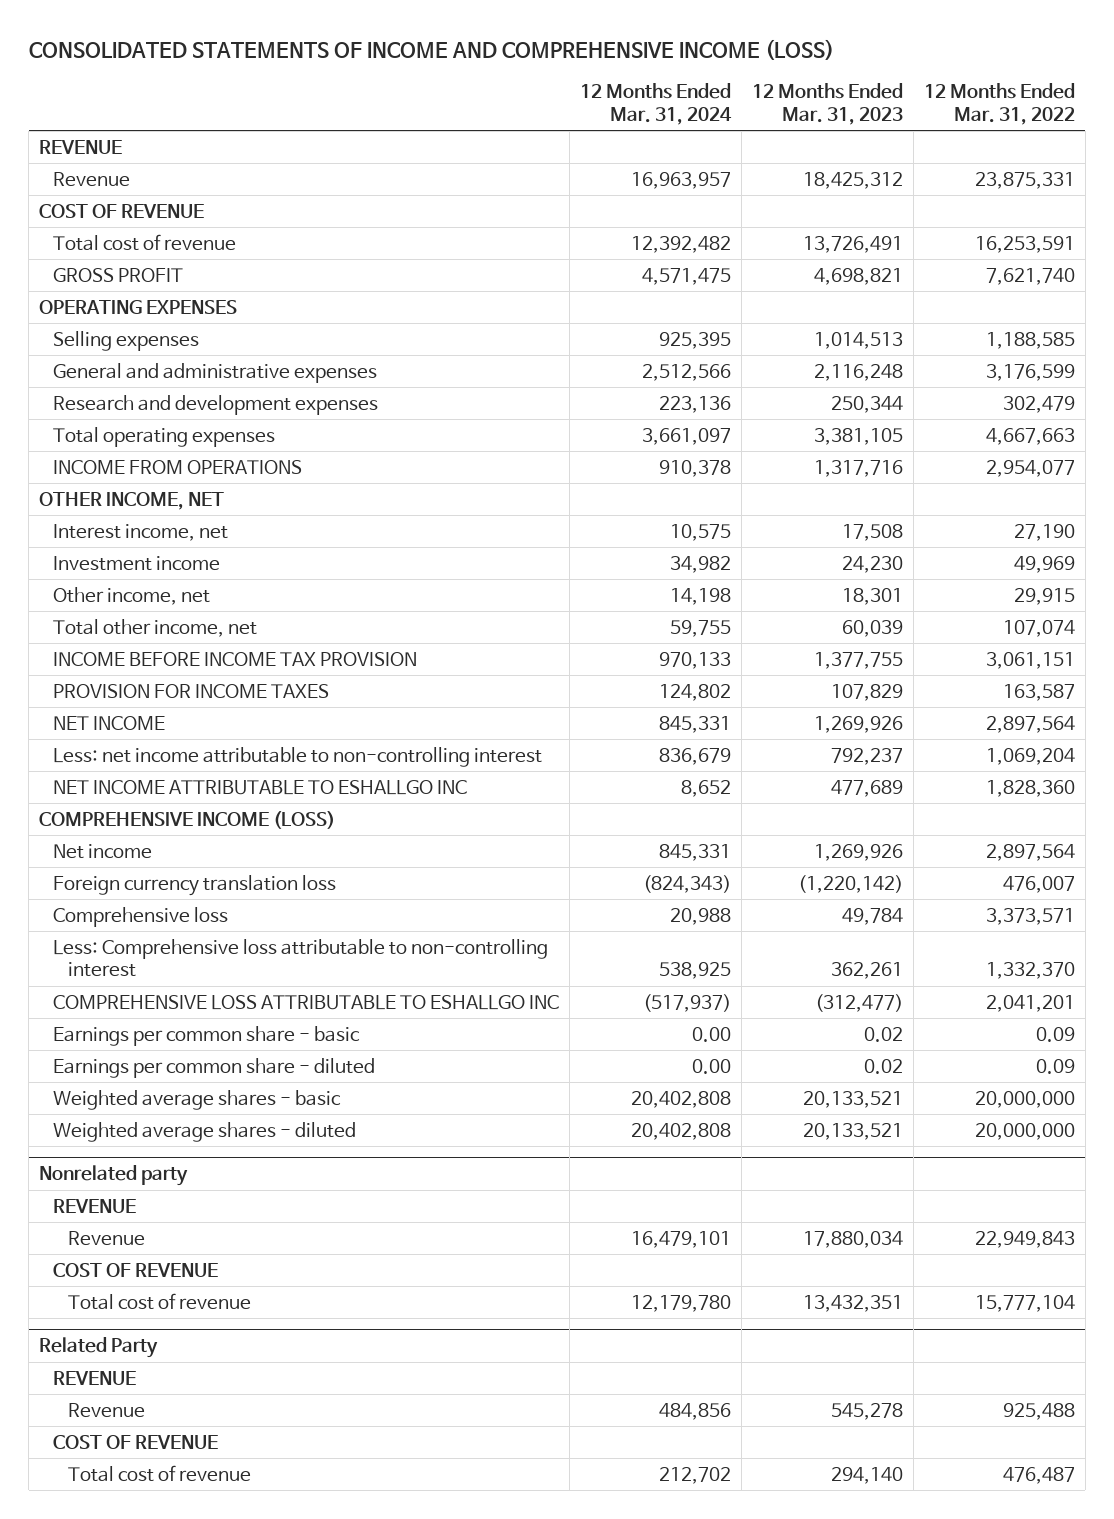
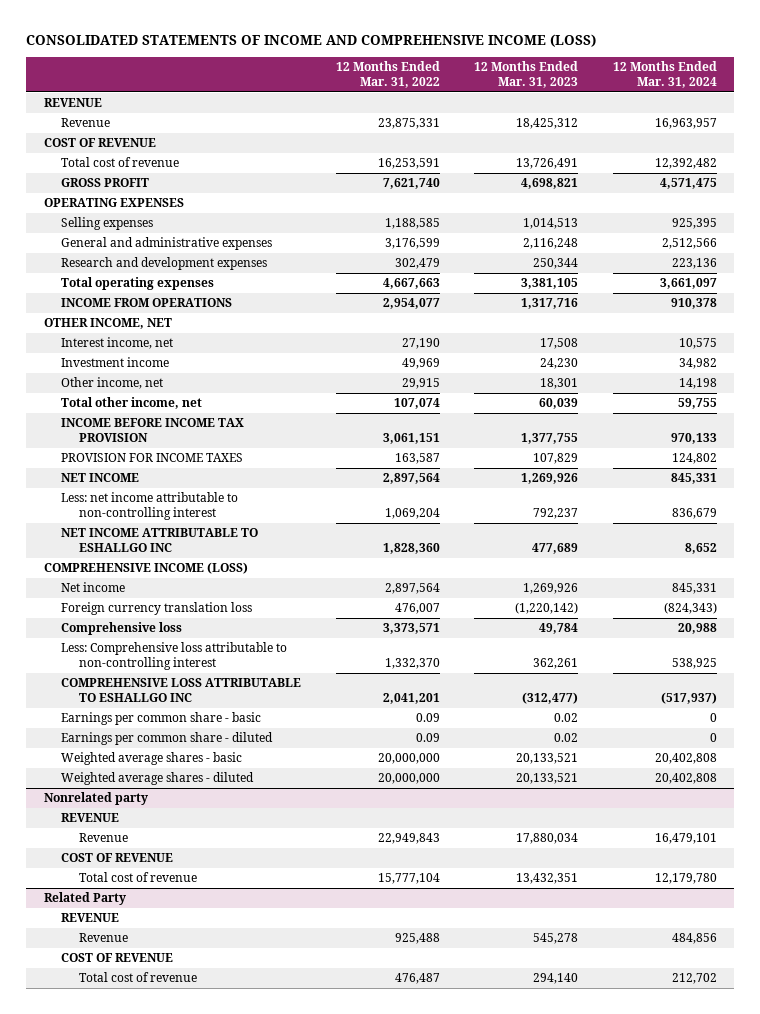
- | 12 Months Ended Mar. 31, 2024 | 12 Months Ended Mar. 31, 2023 | 12 Months Ended Mar. 31, 2022
+ | 12 Months Ended Mar. 31, 2022 | 12 Months Ended Mar. 31, 2023 | 12 Months Ended Mar. 31, 2024
- Earnings per common share - basic | 0.00 | 0.02 | 0.09
- Earnings per common share - diluted | 0.00 | 0.02 | 0.09
+ Earnings per common share - basic | 0.09 | 0.02 | 0
+ Earnings per common share - diluted | 0.09 | 0.02 | 0

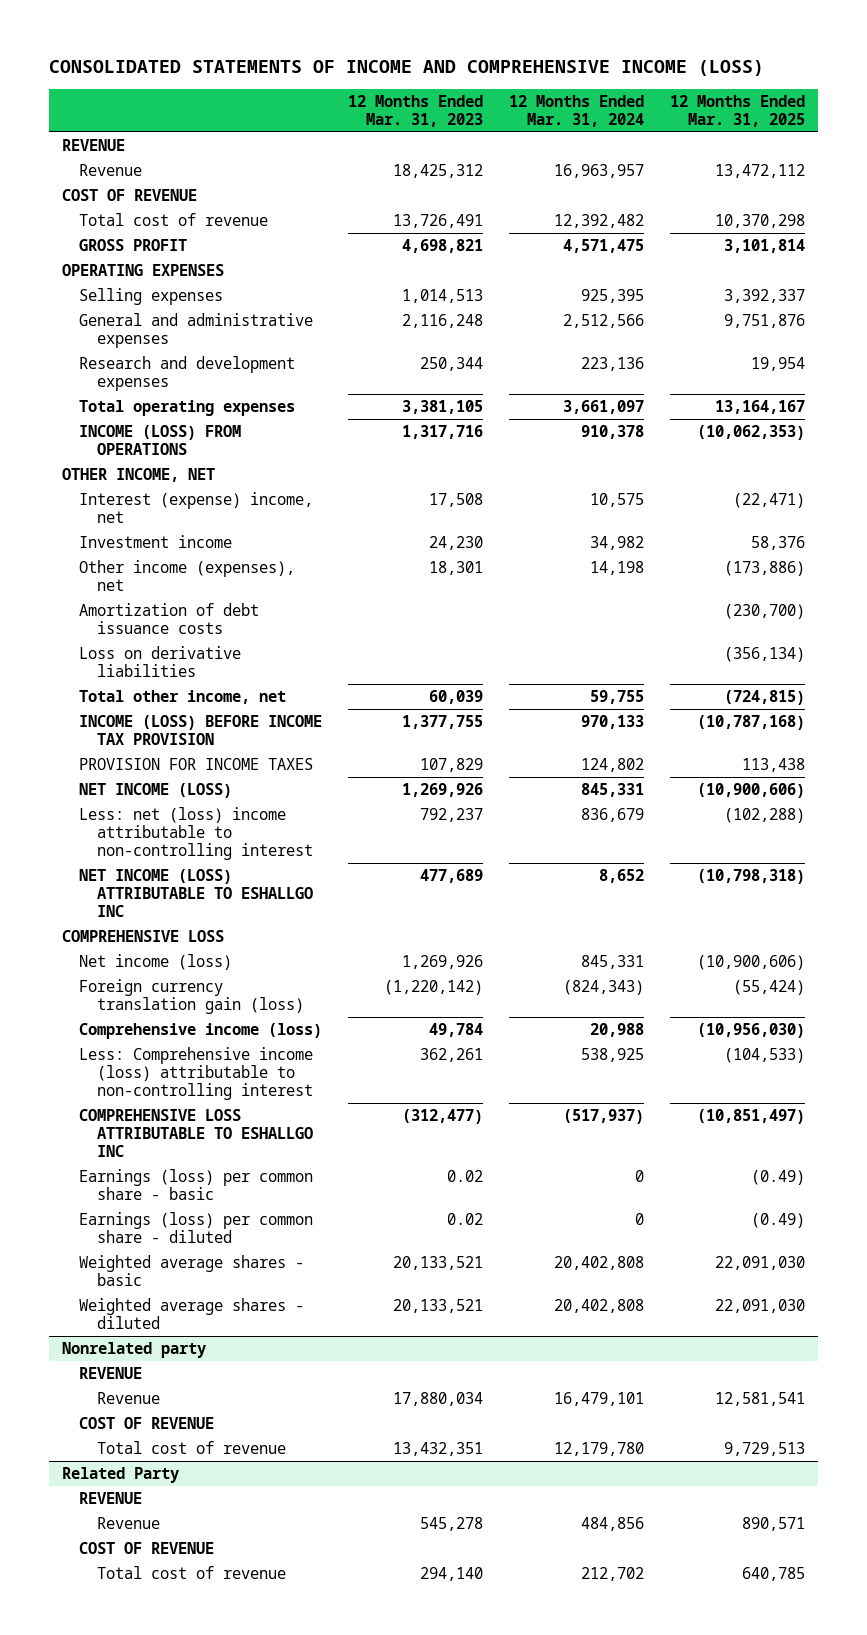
- | 12 Months Ended Mar. 31, 2022 | 12 Months Ended Mar. 31, 2023 | 12 Months Ended Mar. 31, 2024
+ | 12 Months Ended Mar. 31, 2023 | 12 Months Ended Mar. 31, 2024 | 12 Months Ended Mar. 31, 2025
- INCOME FROM OPERATIONS | 2,954,077 | 1,317,716 | 910,378
+ INCOME (LOSS) FROM OPERATIONS | 1,317,716 | 910,378 | (10,062,353)
- Interest income, net | 27,190 | 17,508 | 10,575
+ Interest (expense) income, net | 17,508 | 10,575 | (22,471)
- Other income, net | 29,915 | 18,301 | 14,198
+ Other income (expenses), net | 18,301 | 14,198 | (173,886)
+ Amortization of debt issuance costs | | | (230,700)
+ Loss on derivative liabilities | | | (356,134)
- INCOME BEFORE INCOME TAX PROVISION | 3,061,151 | 1,377,755 | 970,133
+ INCOME (LOSS) BEFORE INCOME TAX PROVISION | 1,377,755 | 970,133 | (10,787,168)
- NET INCOME | 2,897,564 | 1,269,926 | 845,331
- Less: net income attributable to non-controlling interest | 1,069,204 | 792,237 | 836,679
- NET INCOME ATTRIBUTABLE TO ESHALLGO INC | 1,828,360 | 477,689 | 8,652
- COMPREHENSIVE INCOME (LOSS)
- Net income | 2,897,564 | 1,269,926 | 845,331
- Foreign currency translation loss | 476,007 | (1,220,142) | (824,343)
- Comprehensive loss | 3,373,571 | 49,784 | 20,988
- Less: Comprehensive loss attributable to non-controlling interest | 1,332,370 | 362,261 | 538,925
+ NET INCOME (LOSS) | 1,269,926 | 845,331 | (10,900,606)
+ Less: net (loss) income attributable to non-controlling interest | 792,237 | 836,679 | (102,288)
+ NET INCOME (LOSS) ATTRIBUTABLE TO ESHALLGO INC | 477,689 | 8,652 | (10,798,318)
+ COMPREHENSIVE LOSS
+ Net income (loss) | 1,269,926 | 845,331 | (10,900,606)
+ Foreign currency translation gain (loss) | (1,220,142) | (824,343) | (55,424)
+ Comprehensive income (loss) | 49,784 | 20,988 | (10,956,030)
+ Less: Comprehensive income (loss) attributable to non-controlling interest | 362,261 | 538,925 | (104,533)
- Earnings per common share - basic | 0.09 | 0.02 | 0
- Earnings per common share - diluted | 0.09 | 0.02 | 0
+ Earnings (loss) per common share - basic | 0.02 | 0 | (0.49)
+ Earnings (loss) per common share - diluted | 0.02 | 0 | (0.49)

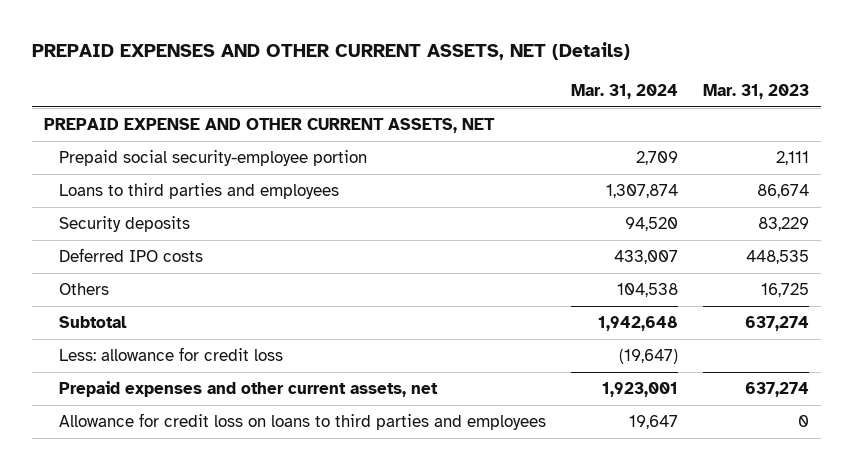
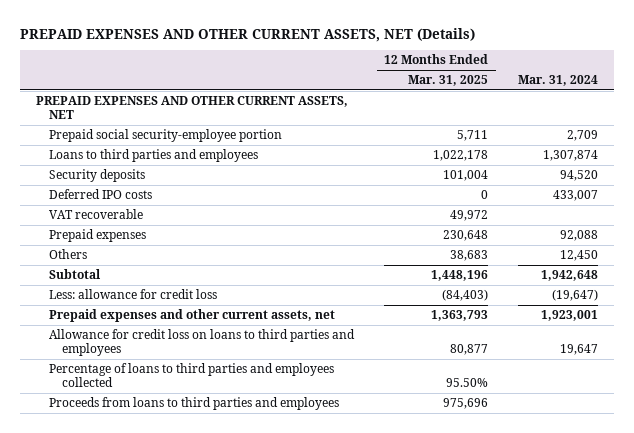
- | Mar. 31, 2024 | Mar. 31, 2023
+ | 12 Months Ended Mar. 31, 2025 | Mar. 31, 2024
- PREPAID EXPENSE AND OTHER CURRENT ASSETS, NET
+ PREPAID EXPENSES AND OTHER CURRENT ASSETS, NET
- Others | 104,538 | 16,725
+ VAT recoverable | 49,972 |
+ Prepaid expenses | 230,648 | 92,088
+ Others | 38,683 | 12,450
+ Percentage of loans to third parties and employees collected | 95.50% |
+ Proceeds from loans to third parties and employees | 975,696 |

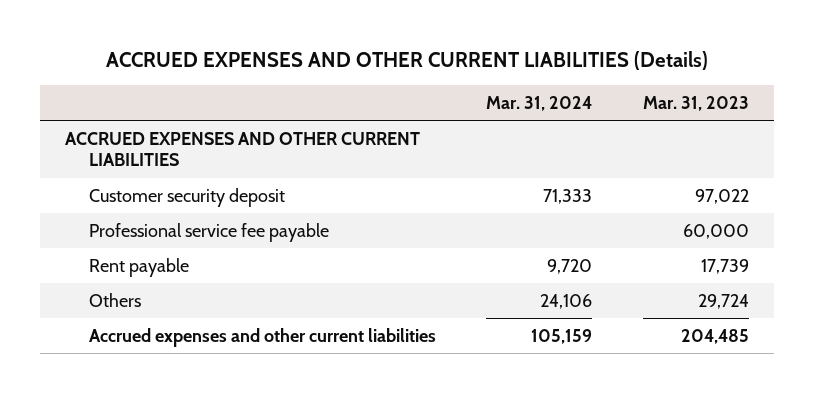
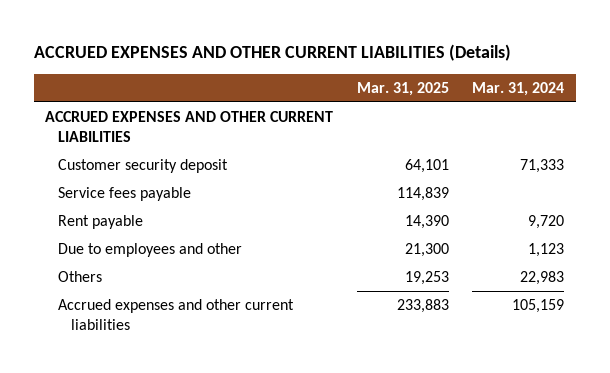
- | Mar. 31, 2024 | Mar. 31, 2023
+ | Mar. 31, 2025 | Mar. 31, 2024
- Professional service fee payable | | 60,000
+ Service fees payable | 114,839 |
- Others | 24,106 | 29,724
+ Due to employees and other | 21,300 | 1,123
+ Others | 19,253 | 22,983

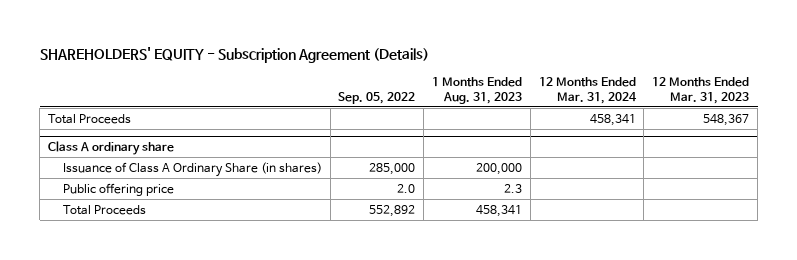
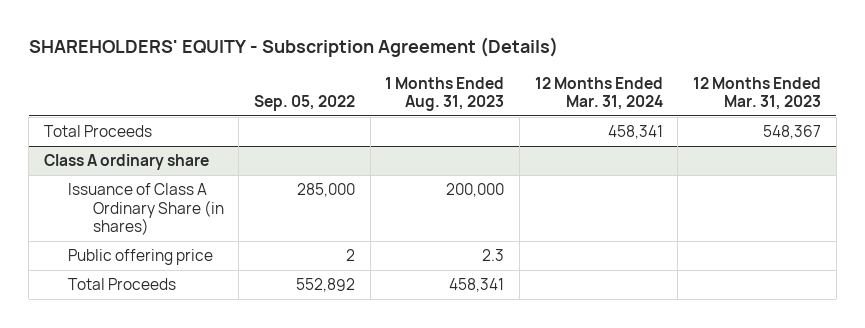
@ Class A ordinary share
- Public offering price | 2.0 | 2.3 | |
+ Public offering price | 2 | 2.3 | |

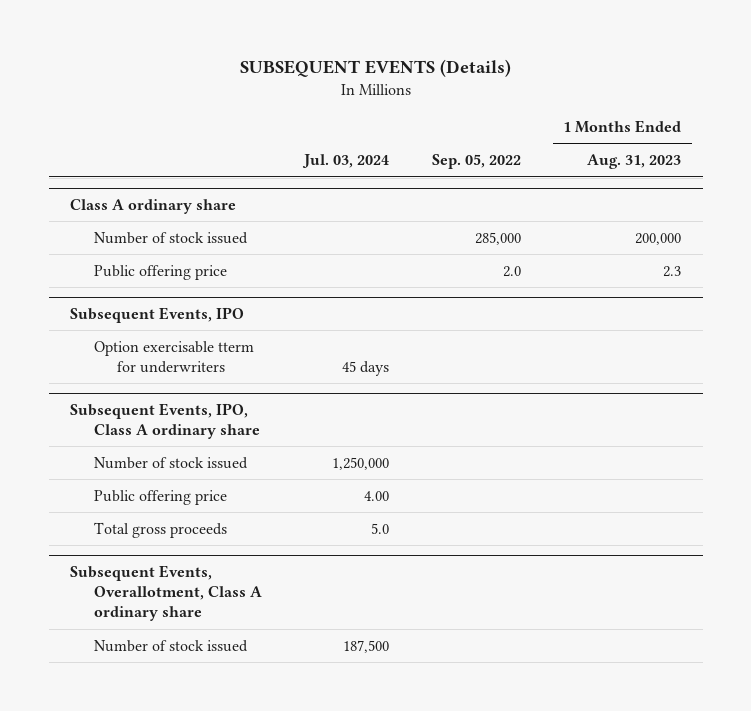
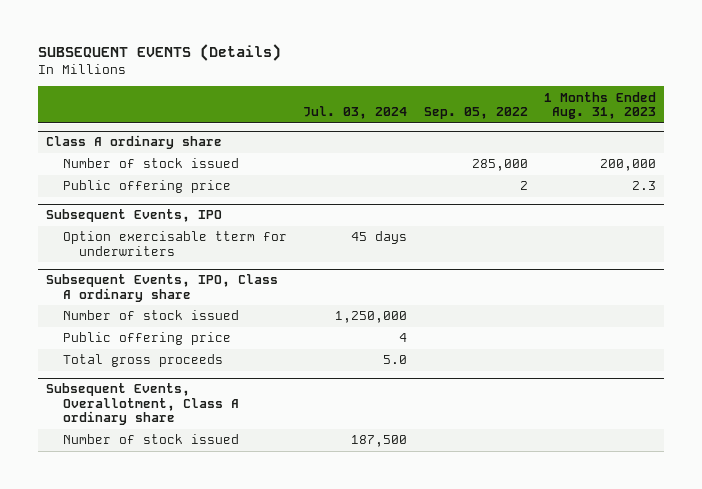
@ Class A ordinary share
- Public offering price | | 2.0 | 2.3
+ Public offering price | | 2 | 2.3
@ Subsequent Events, IPO, Class A ordinary share
- Public offering price | 4.00 | |
+ Public offering price | 4 | |

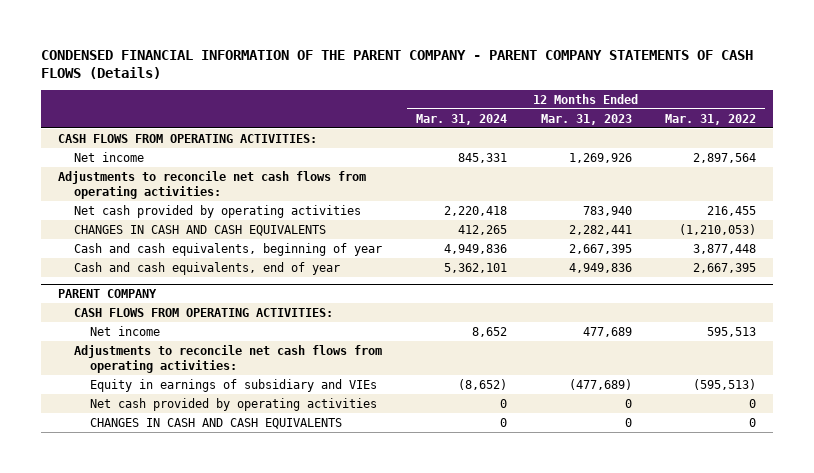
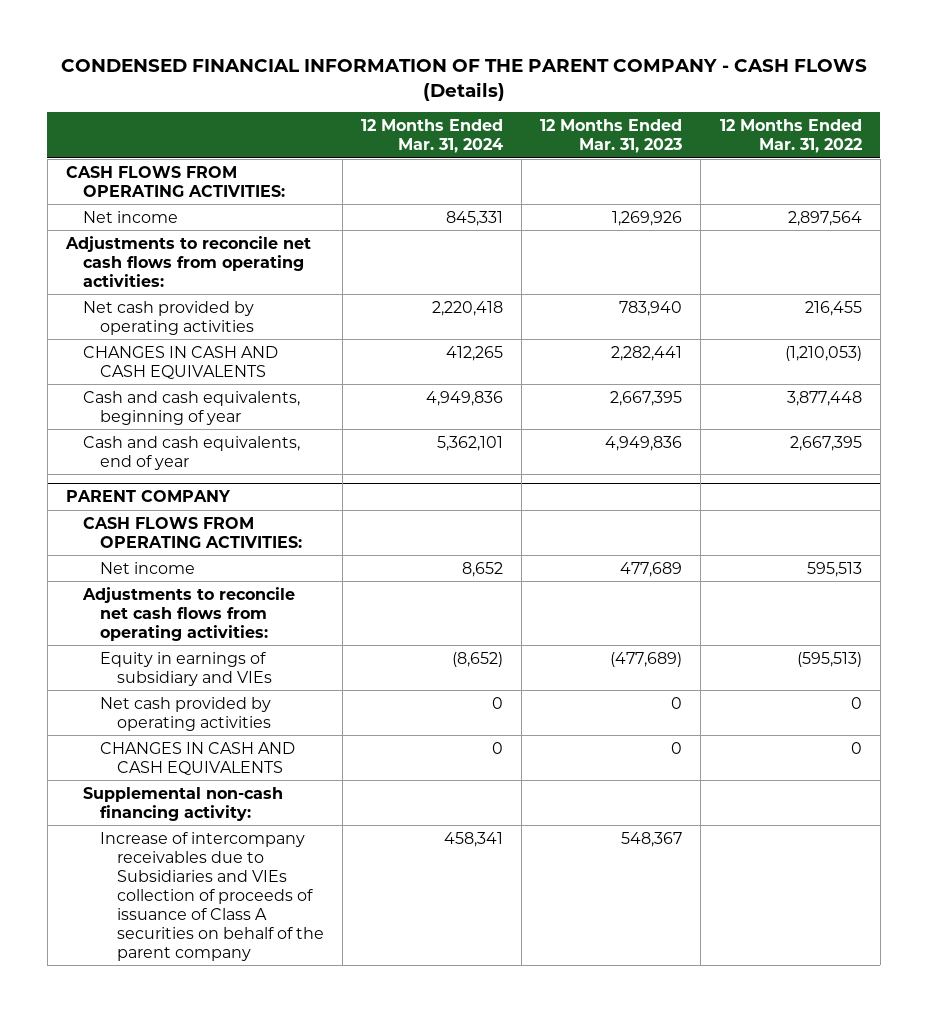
- CONDENSED FINANCIAL INFORMATION OF THE PARENT COMPANY - PARENT COMPANY STATEMENTS OF CASH FLOWS (Details)
+ CONDENSED FINANCIAL INFORMATION OF THE PARENT COMPANY - CASH FLOWS (Details)
@ PARENT COMPANY
+ Supplemental non-cash financing activity:
+ Increase of intercompany receivables due to Subsidiaries and VIEs collection of proceeds of issuance of Class A securities on behalf of the parent company | 458,341 | 548,367 |

